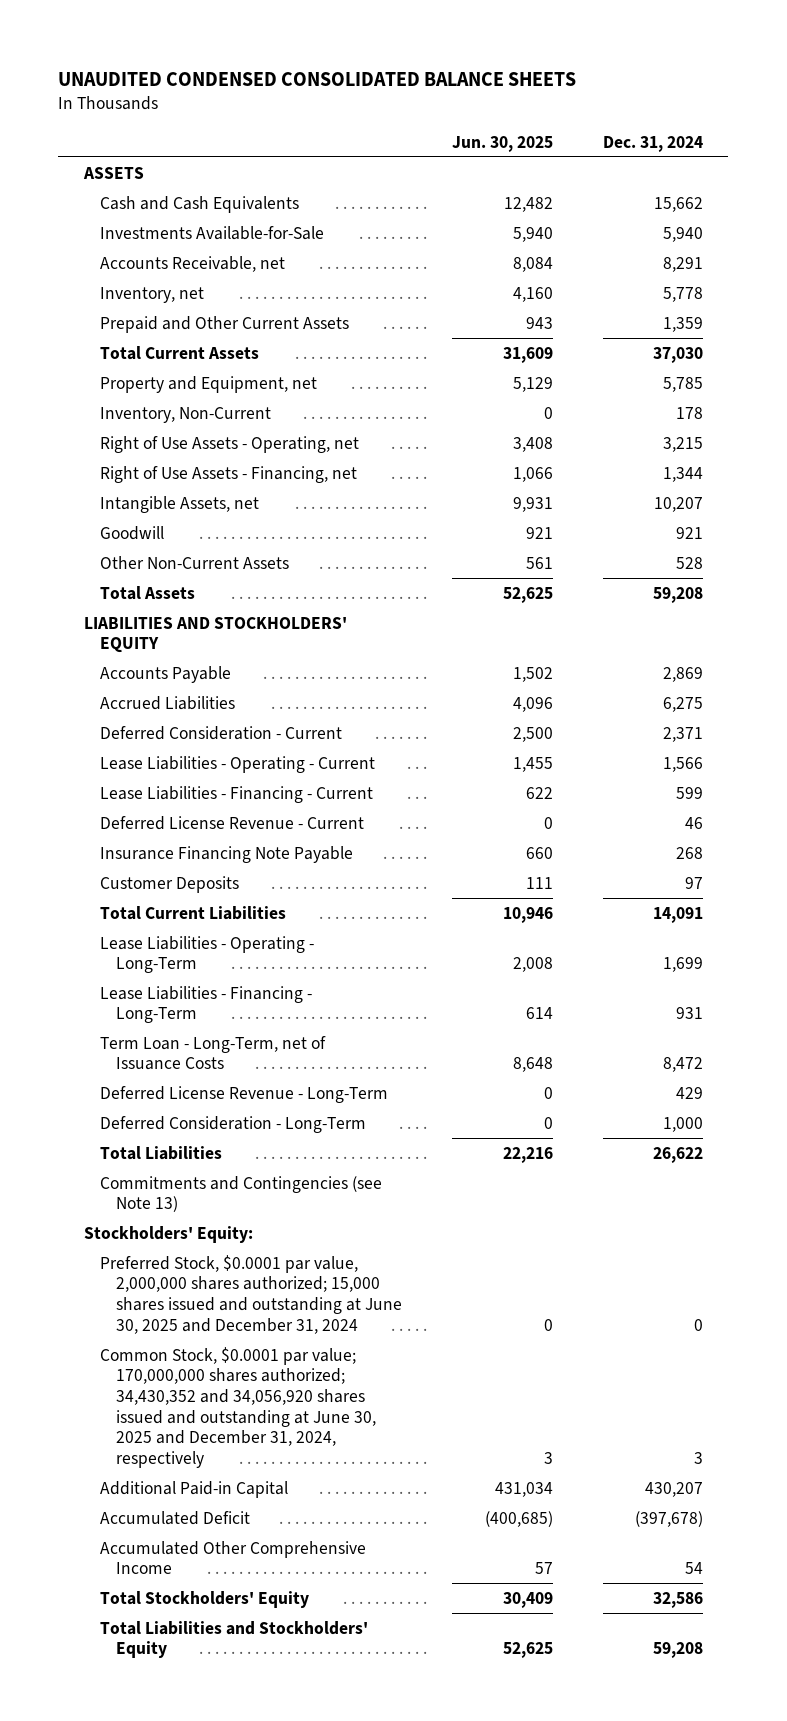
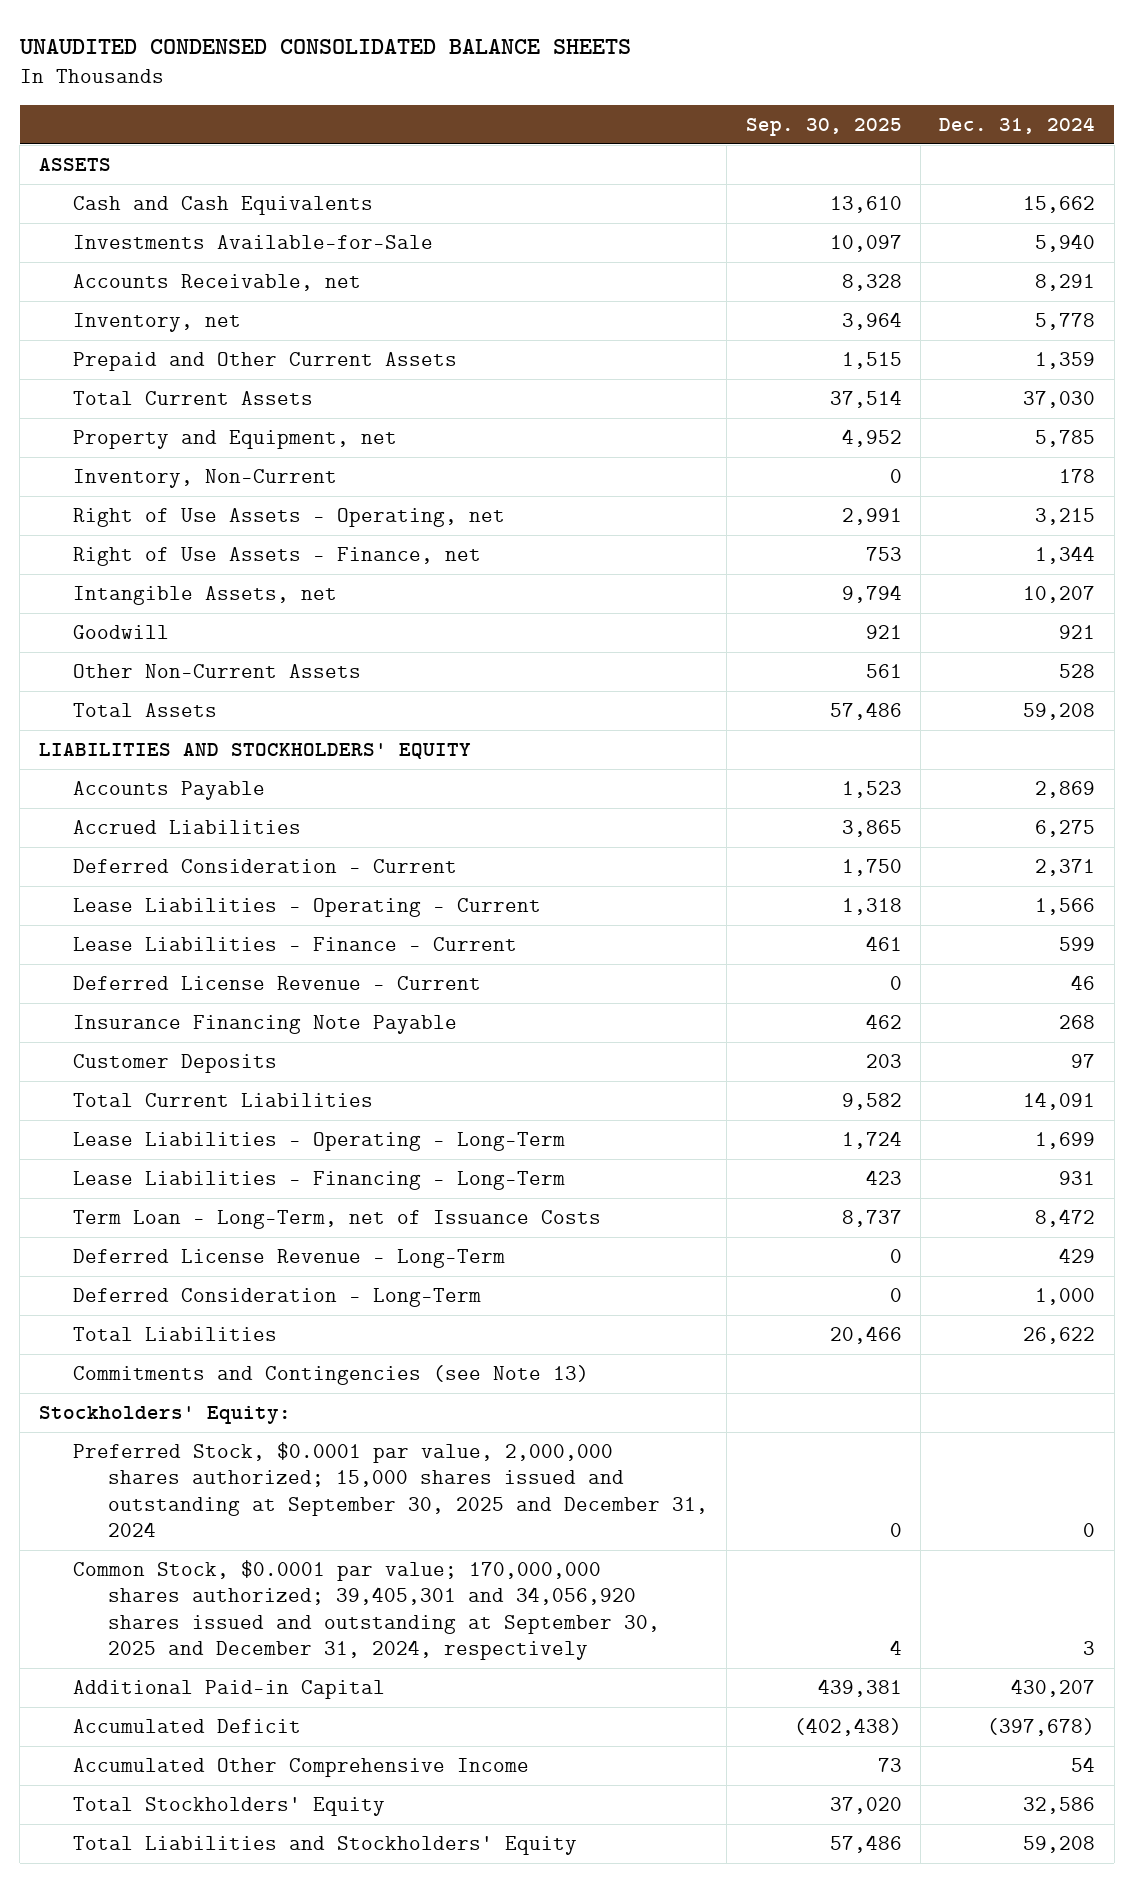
- | Jun. 30, 2025 | Dec. 31, 2024
+ | Sep. 30, 2025 | Dec. 31, 2024
- Right of Use Assets - Financing, net | 1,066 | 1,344
+ Right of Use Assets - Finance, net | 753 | 1,344
- Lease Liabilities - Financing - Current | 622 | 599
+ Lease Liabilities - Finance - Current | 461 | 599
- Preferred Stock, $0.0001 par value, 2,000,000 shares authorized; 15,000 shares issued and outstanding at June 30, 2025 and December 31, 2024 | 0 | 0
- Common Stock, $0.0001 par value; 170,000,000 shares authorized; 34,430,352 and 34,056,920 shares issued and outstanding at June 30, 2025 and December 31, 2024, respectively | 3 | 3
+ Preferred Stock, $0.0001 par value, 2,000,000 shares authorized; 15,000 shares issued and outstanding at September 30, 2025 and December 31, 2024 | 0 | 0
+ Common Stock, $0.0001 par value; 170,000,000 shares authorized; 39,405,301 and 34,056,920 shares issued and outstanding at September 30, 2025 and December 31, 2024, respectively | 4 | 3

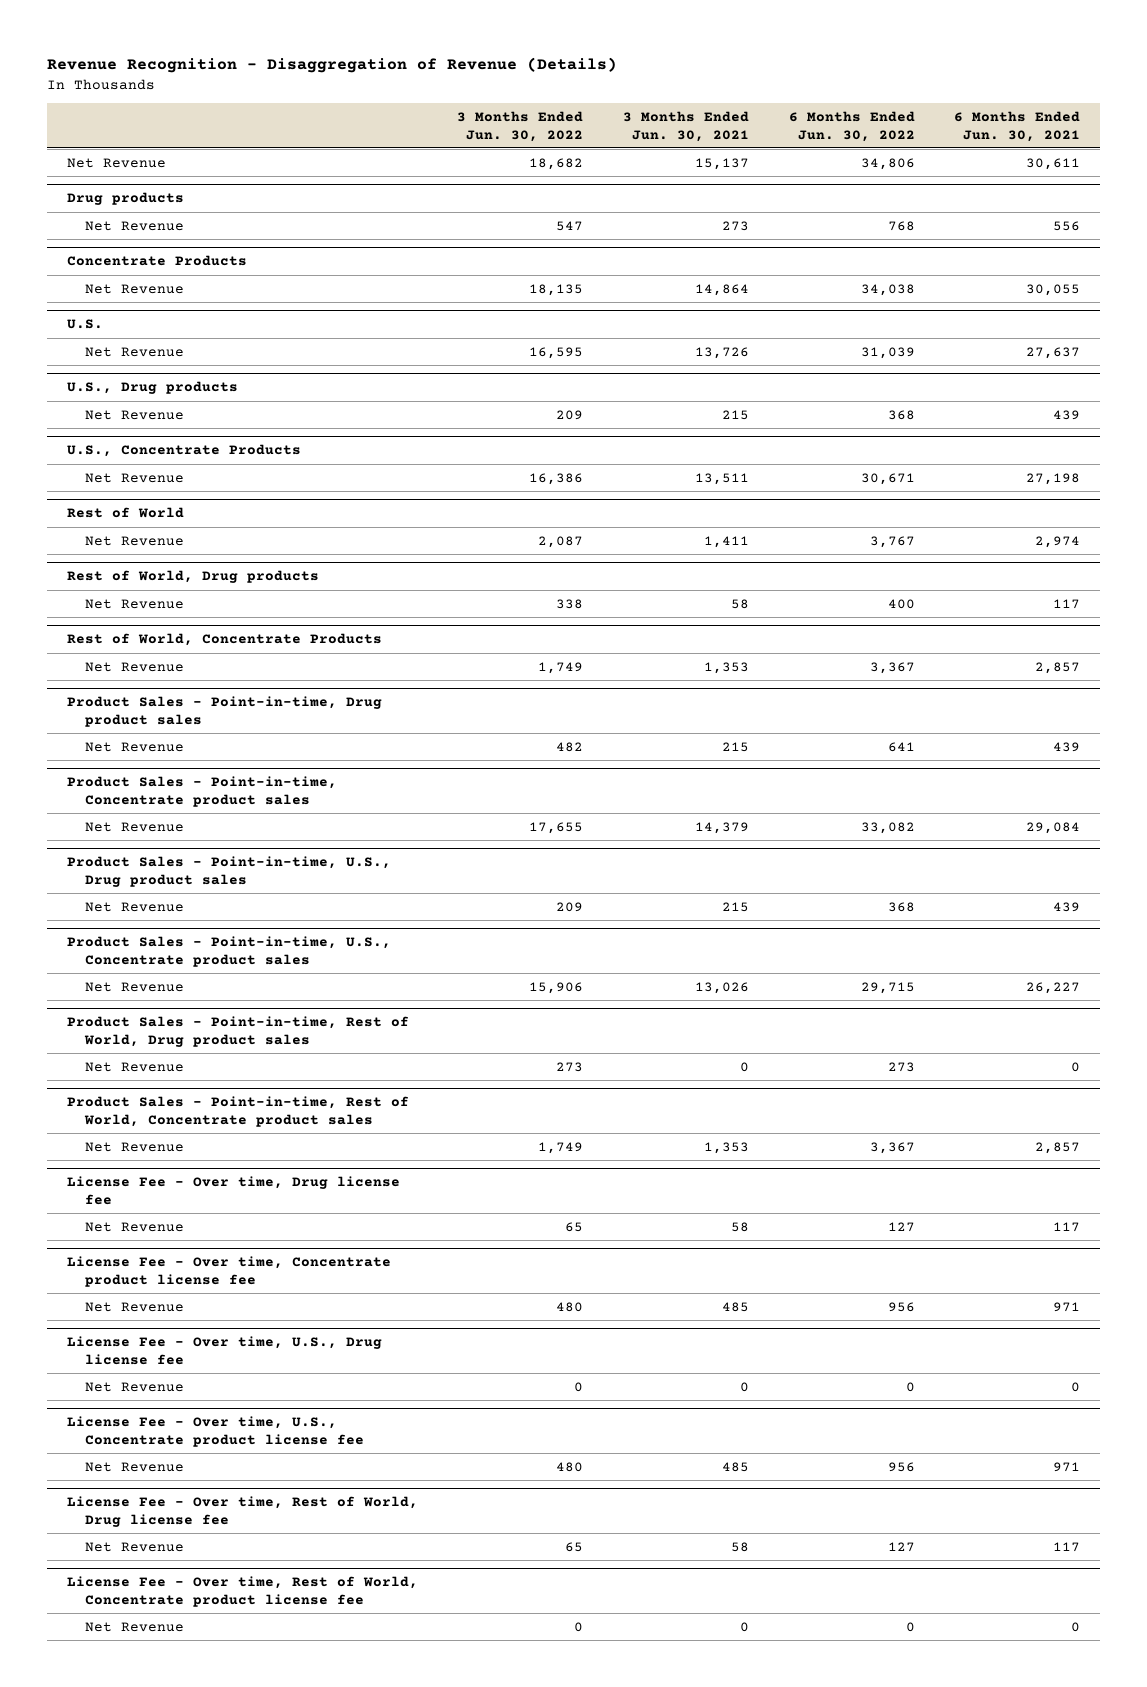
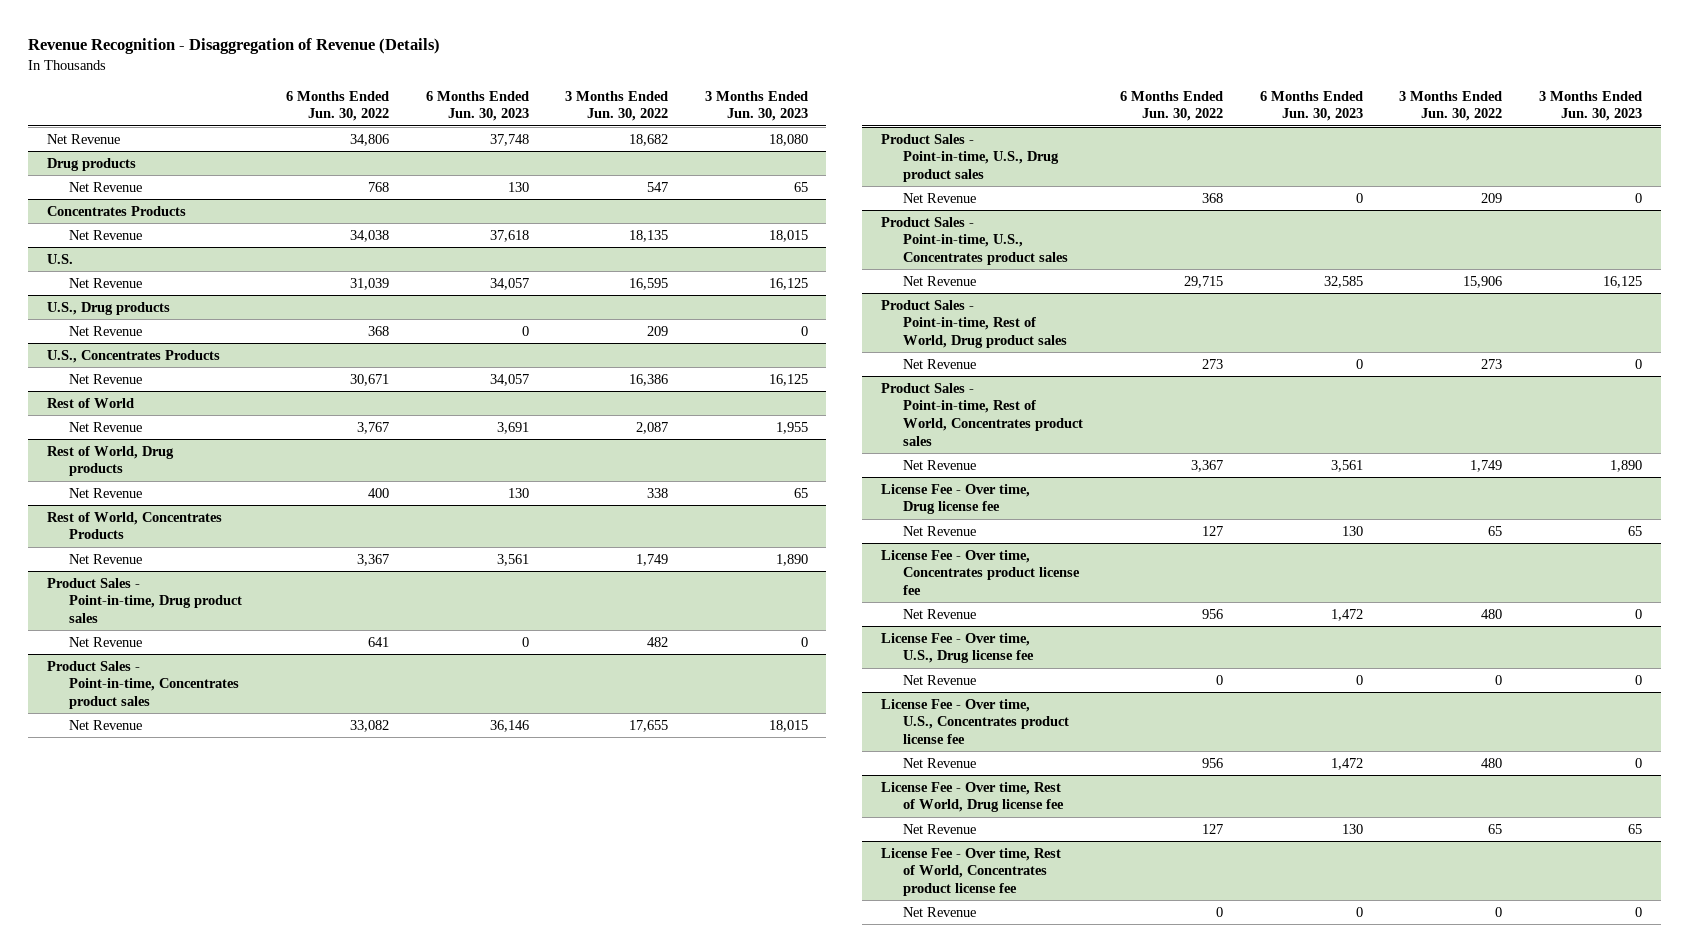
- | 3 Months Ended Jun. 30, 2022 | 3 Months Ended Jun. 30, 2021 | 6 Months Ended Jun. 30, 2022 | 6 Months Ended Jun. 30, 2021
+ | 6 Months Ended Jun. 30, 2022 | 6 Months Ended Jun. 30, 2023 | 3 Months Ended Jun. 30, 2022 | 3 Months Ended Jun. 30, 2023
- Concentrate Products
+ Concentrates Products
- U.S., Concentrate Products
+ U.S., Concentrates Products
- Rest of World, Concentrate Products
+ Rest of World, Concentrates Products
- Product Sales - Point-in-time, Concentrate product sales
+ Product Sales - Point-in-time, Concentrates product sales
- Product Sales - Point-in-time, U.S., Concentrate product sales
+ Product Sales - Point-in-time, U.S., Concentrates product sales
- Product Sales - Point-in-time, Rest of World, Concentrate product sales
+ Product Sales - Point-in-time, Rest of World, Concentrates product sales
- License Fee - Over time, Concentrate product license fee
+ License Fee - Over time, Concentrates product license fee
- License Fee - Over time, U.S., Concentrate product license fee
+ License Fee - Over time, U.S., Concentrates product license fee
- License Fee - Over time, Rest of World, Concentrate product license fee
+ License Fee - Over time, Rest of World, Concentrates product license fee

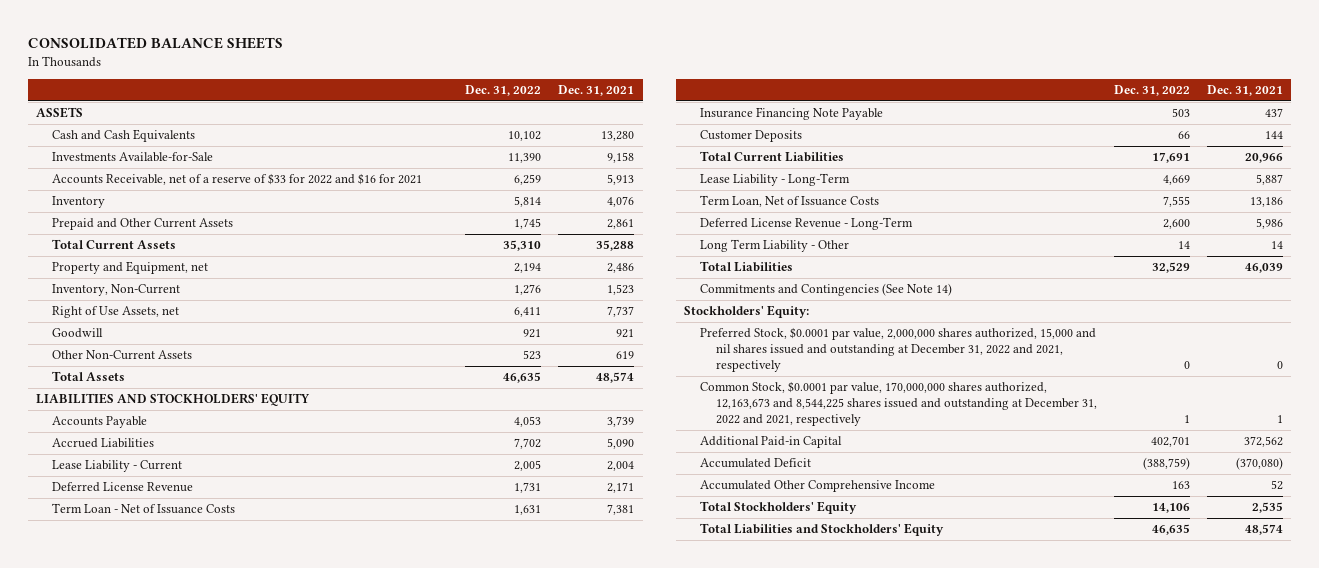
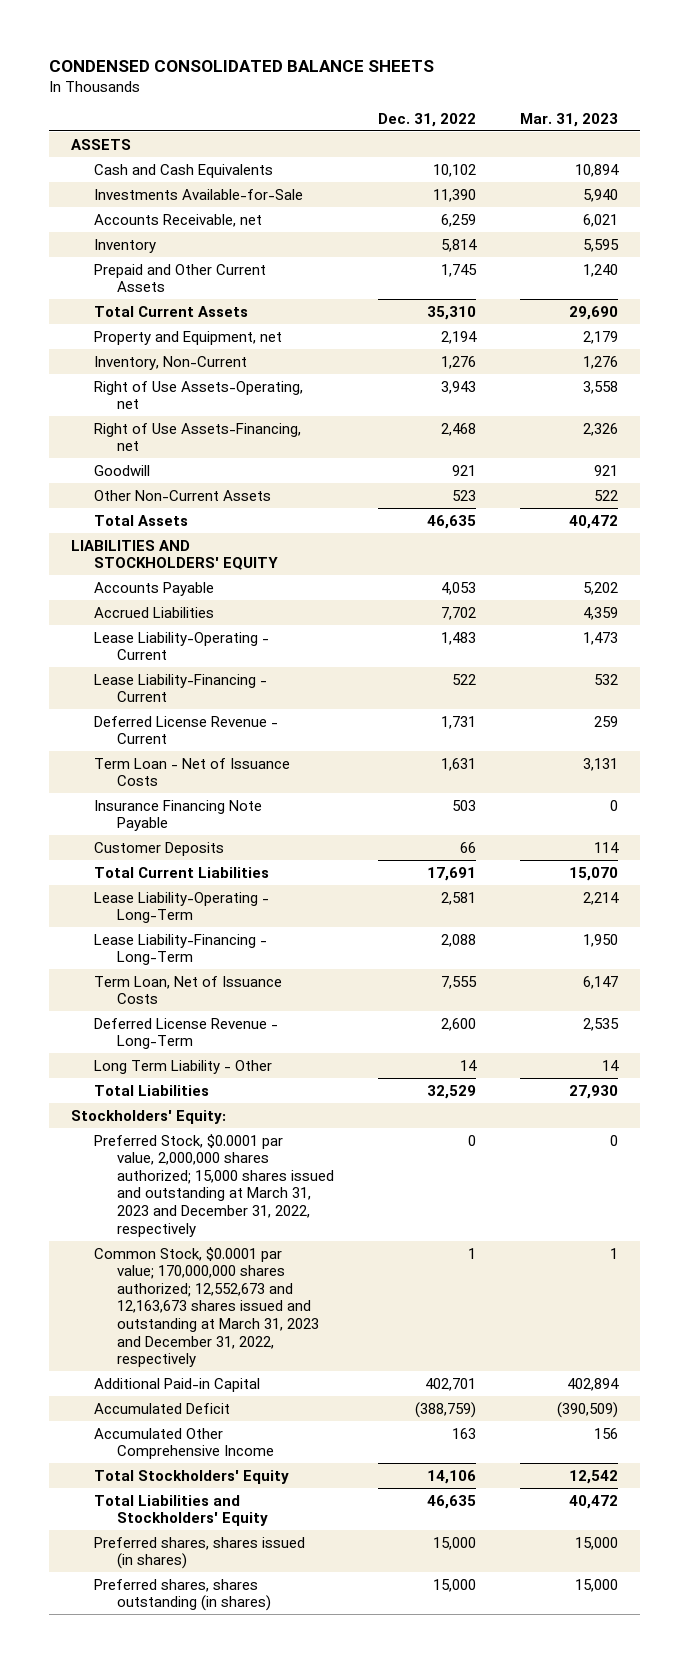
- CONSOLIDATED BALANCE SHEETS
+ CONDENSED CONSOLIDATED BALANCE SHEETS
- | Dec. 31, 2022 | Dec. 31, 2021
+ | Dec. 31, 2022 | Mar. 31, 2023
- Accounts Receivable, net of a reserve of $33 for 2022 and $16 for 2021 | 6,259 | 5,913
+ Accounts Receivable, net | 6,259 | 6,021
- Right of Use Assets, net | 6,411 | 7,737
+ Right of Use Assets-Operating, net | 3,943 | 3,558
+ Right of Use Assets-Financing, net | 2,468 | 2,326
- Lease Liability - Current | 2,005 | 2,004
- Deferred License Revenue | 1,731 | 2,171
+ Lease Liability-Operating - Current | 1,483 | 1,473
+ Lease Liability-Financing - Current | 522 | 532
+ Deferred License Revenue - Current | 1,731 | 259
- Lease Liability - Long-Term | 4,669 | 5,887
+ Lease Liability-Operating - Long-Term | 2,581 | 2,214
+ Lease Liability-Financing - Long-Term | 2,088 | 1,950
- Commitments and Contingencies (See Note 14)
- Preferred Stock, $0.0001 par value, 2,000,000 shares authorized, 15,000 and nil shares issued and outstanding at December 31, 2022 and 2021, respectively | 0 | 0
- Common Stock, $0.0001 par value, 170,000,000 shares authorized, 12,163,673 and 8,544,225 shares issued and outstanding at December 31, 2022 and 2021, respectively | 1 | 1
+ Preferred Stock, $0.0001 par value, 2,000,000 shares authorized; 15,000 shares issued and outstanding at March 31, 2023 and December 31, 2022, respectively | 0 | 0
+ Common Stock, $0.0001 par value; 170,000,000 shares authorized; 12,552,673 and 12,163,673 shares issued and outstanding at March 31, 2023 and December 31, 2022, respectively | 1 | 1
+ Preferred shares, shares issued (in shares) | 15,000 | 15,000
+ Preferred shares, shares outstanding (in shares) | 15,000 | 15,000

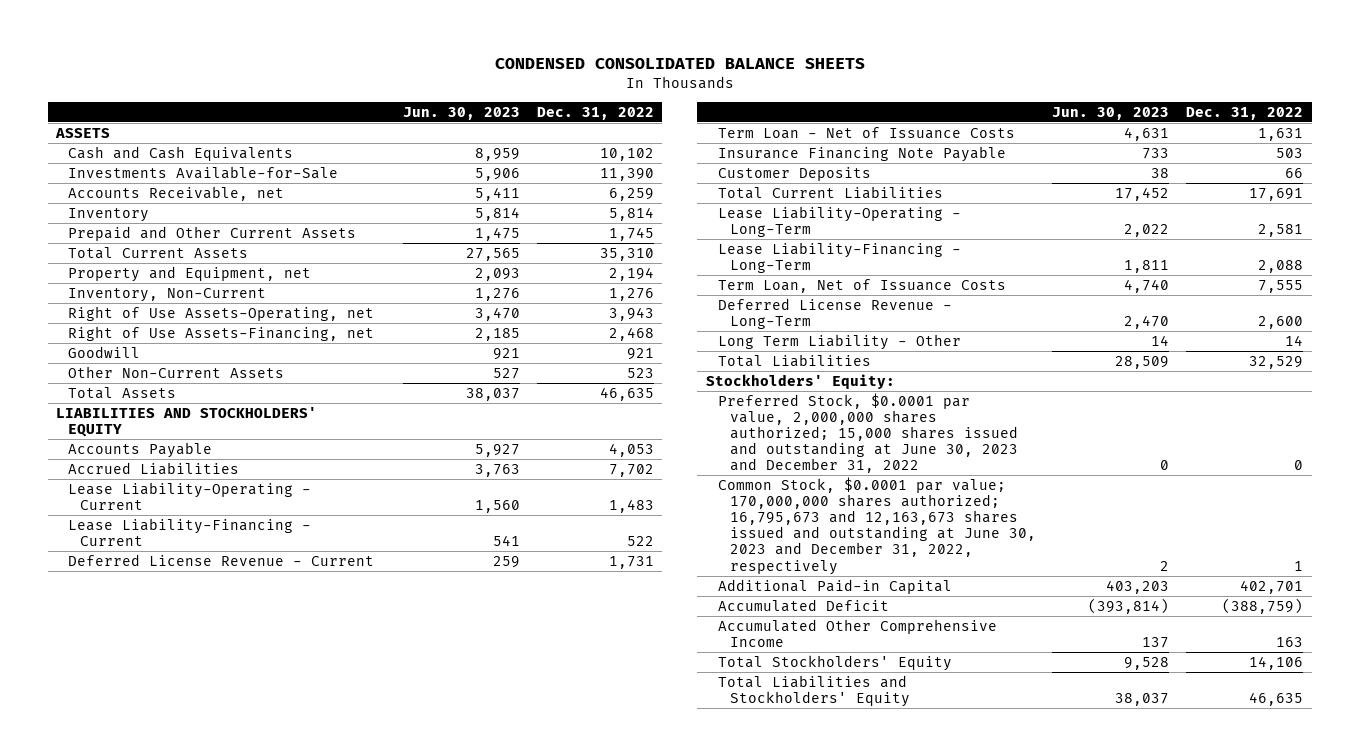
- | Dec. 31, 2022 | Mar. 31, 2023
+ | Jun. 30, 2023 | Dec. 31, 2022
- Preferred Stock, $0.0001 par value, 2,000,000 shares authorized; 15,000 shares issued and outstanding at March 31, 2023 and December 31, 2022, respectively | 0 | 0
- Common Stock, $0.0001 par value; 170,000,000 shares authorized; 12,552,673 and 12,163,673 shares issued and outstanding at March 31, 2023 and December 31, 2022, respectively | 1 | 1
+ Preferred Stock, $0.0001 par value, 2,000,000 shares authorized; 15,000 shares issued and outstanding at June 30, 2023 and December 31, 2022 | 0 | 0
+ Common Stock, $0.0001 par value; 170,000,000 shares authorized; 16,795,673 and 12,163,673 shares issued and outstanding at June 30, 2023 and December 31, 2022, respectively | 2 | 1
- Preferred shares, shares issued (in shares) | 15,000 | 15,000
- Preferred shares, shares outstanding (in shares) | 15,000 | 15,000

